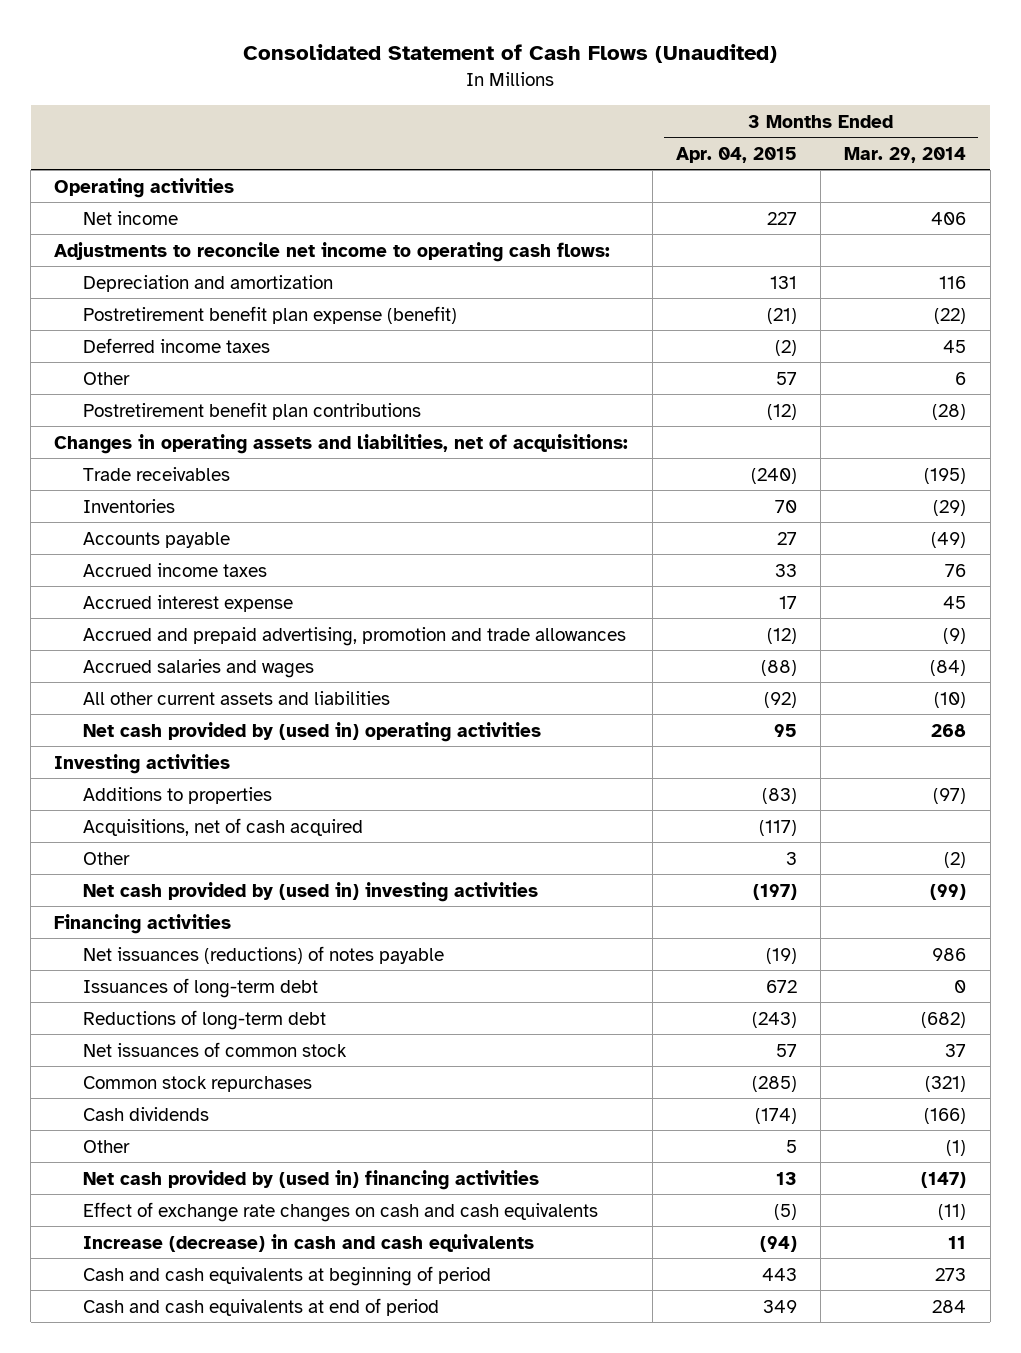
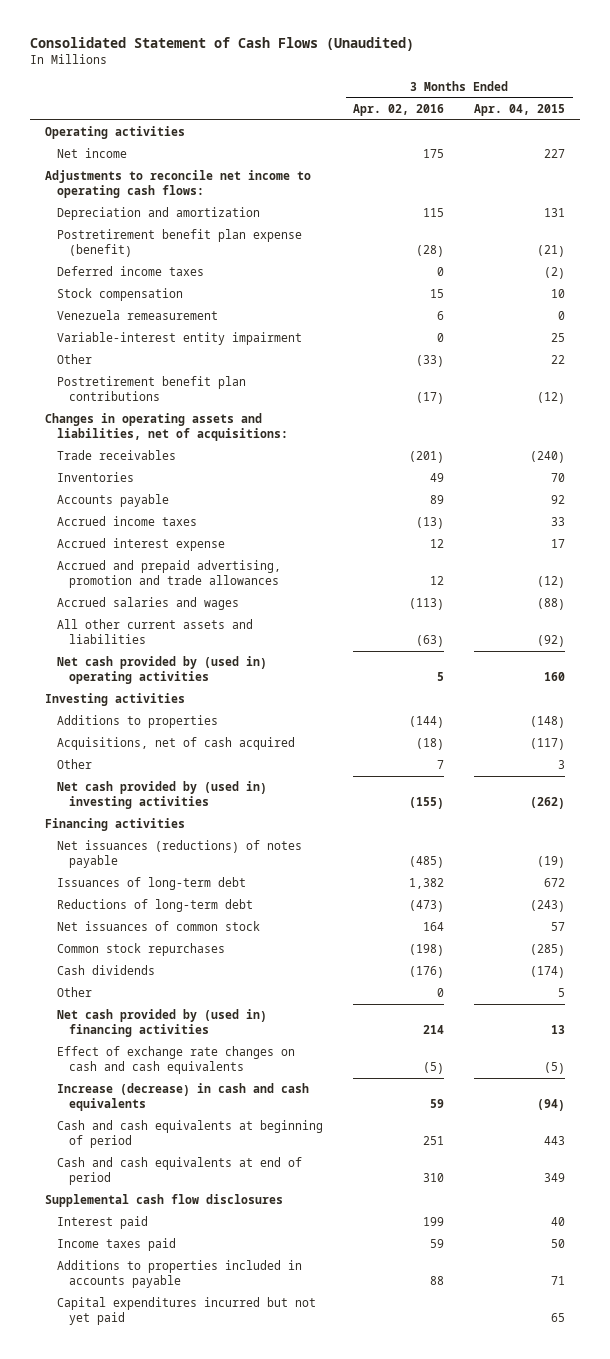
- | 3 Months Ended Apr. 04, 2015 | 3 Months Ended Mar. 29, 2014
+ | 3 Months Ended Apr. 02, 2016 | 3 Months Ended Apr. 04, 2015
- Other | 57 | 6
+ Stock compensation | 15 | 10
+ Venezuela remeasurement | 6 | 0
+ Variable-interest entity impairment | 0 | 25
+ Other | (33) | 22
- Accounts payable | 27 | (49)
+ Accounts payable | 89 | 92
- Net cash provided by (used in) operating activities | 95 | 268
+ Net cash provided by (used in) operating activities | 5 | 160
- Additions to properties | (83) | (97)
+ Additions to properties | (144) | (148)
- Net cash provided by (used in) investing activities | (197) | (99)
+ Net cash provided by (used in) investing activities | (155) | (262)
+ Supplemental cash flow disclosures
+ Interest paid | 199 | 40
+ Income taxes paid | 59 | 50
+ Additions to properties included in accounts payable | 88 | 71
+ Capital expenditures incurred but not yet paid | | 65

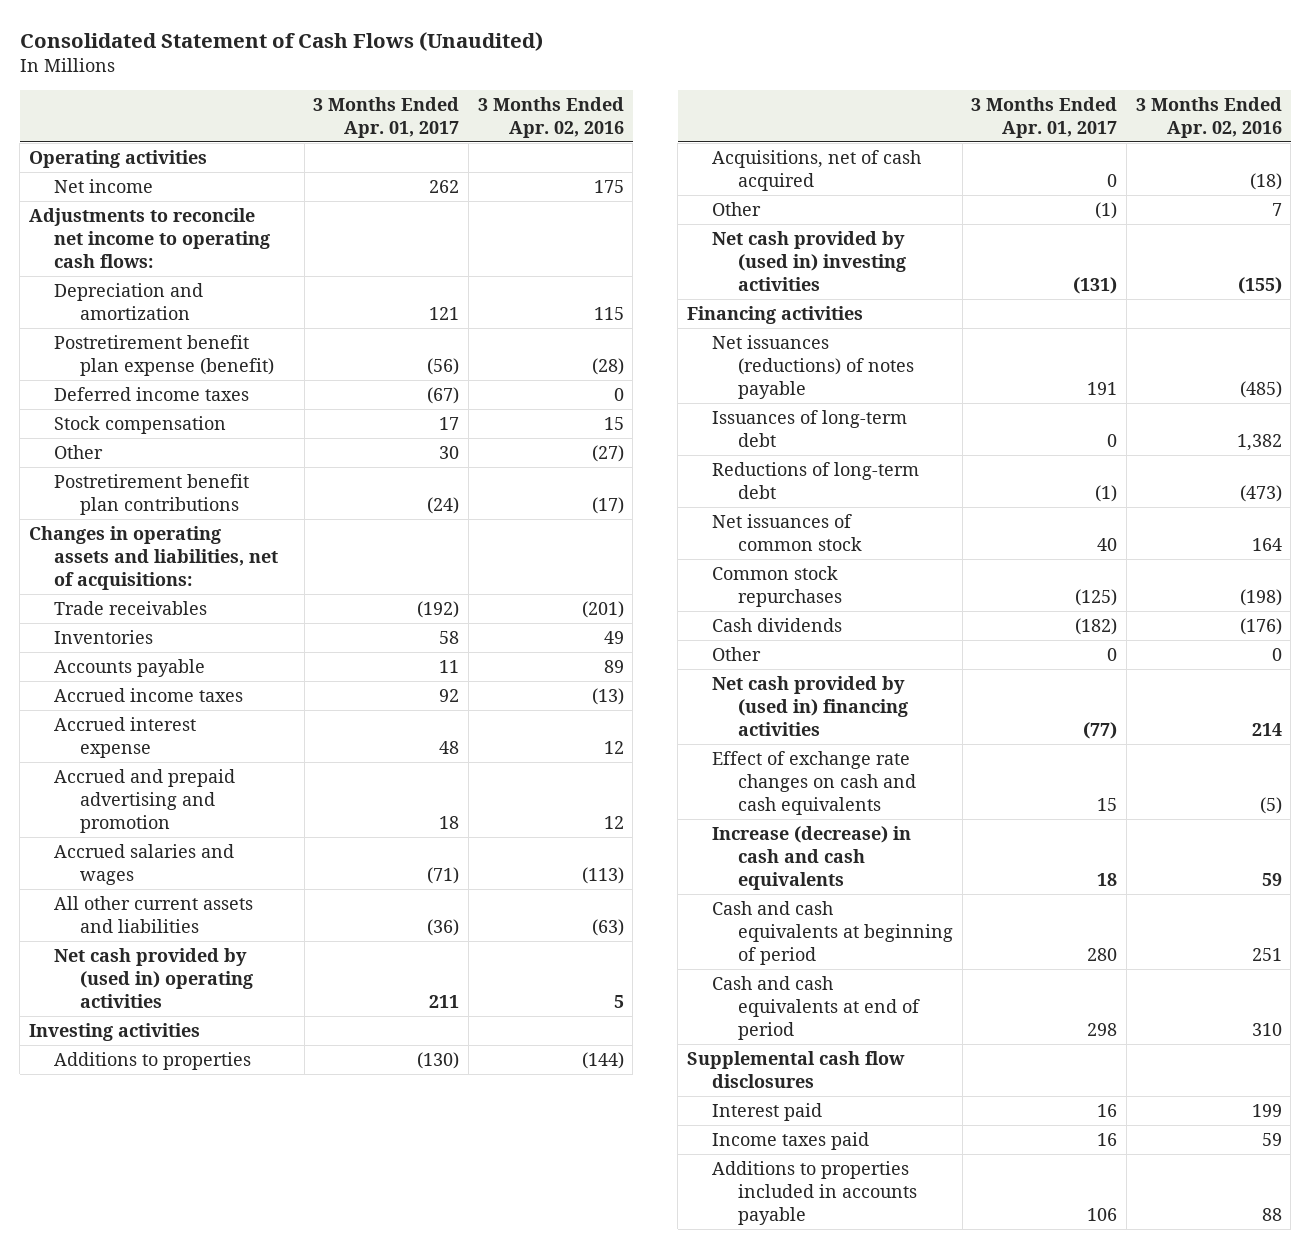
- | 3 Months Ended Apr. 02, 2016 | 3 Months Ended Apr. 04, 2015
+ | 3 Months Ended Apr. 01, 2017 | 3 Months Ended Apr. 02, 2016
- Venezuela remeasurement | 6 | 0
- Variable-interest entity impairment | 0 | 25
- Other | (33) | 22
+ Other | 30 | (27)
- Accrued and prepaid advertising, promotion and trade allowances | 12 | (12)
+ Accrued and prepaid advertising and promotion | 18 | 12
- Capital expenditures incurred but not yet paid | | 65

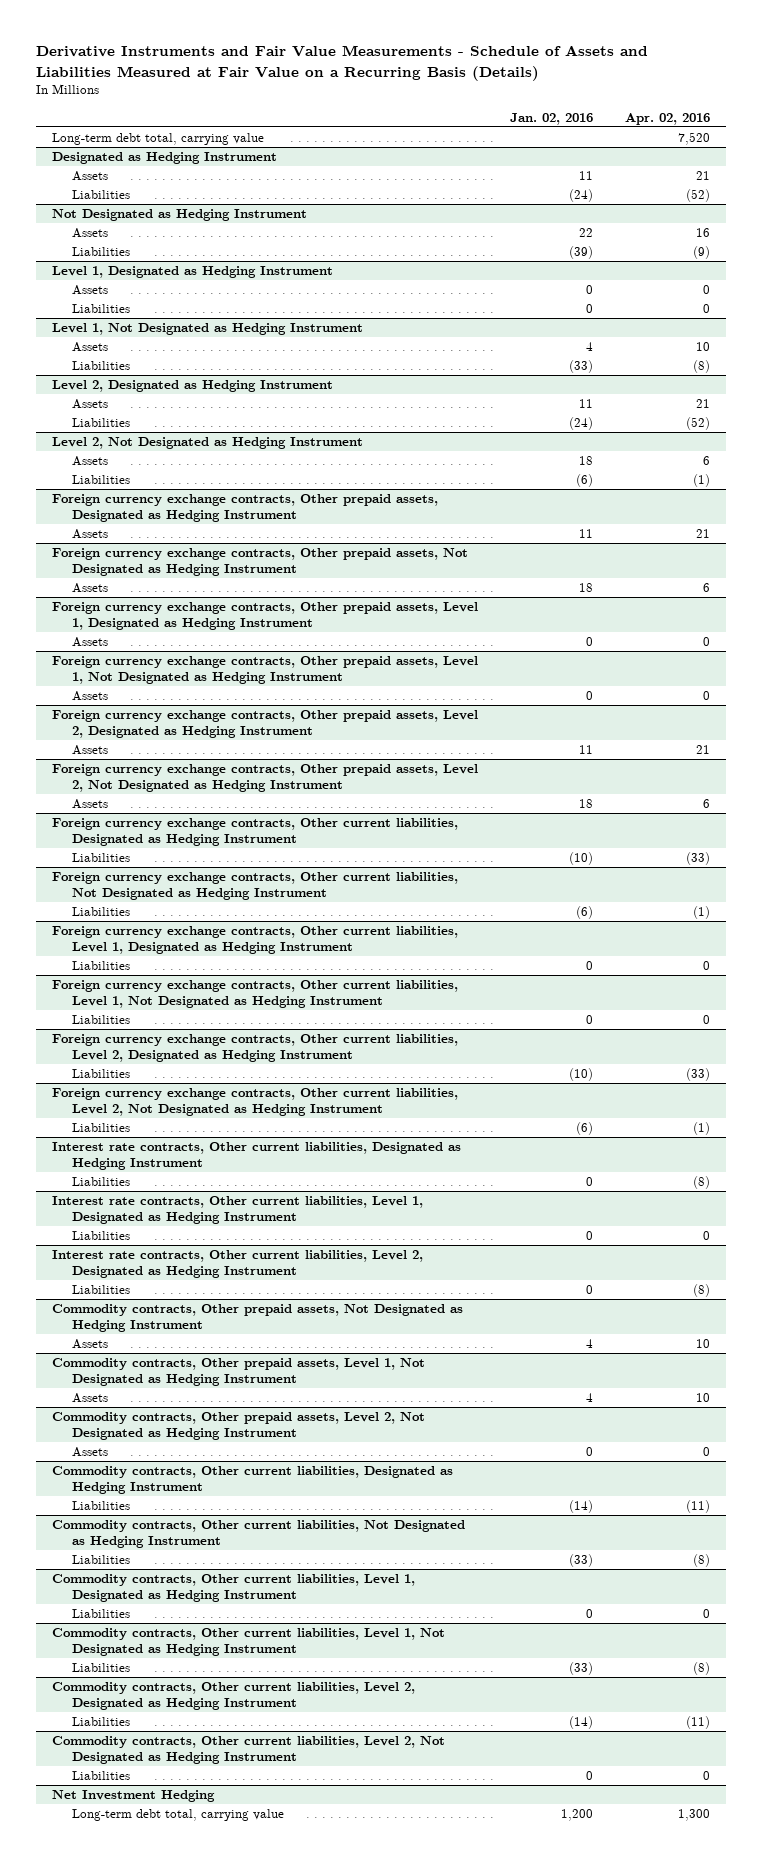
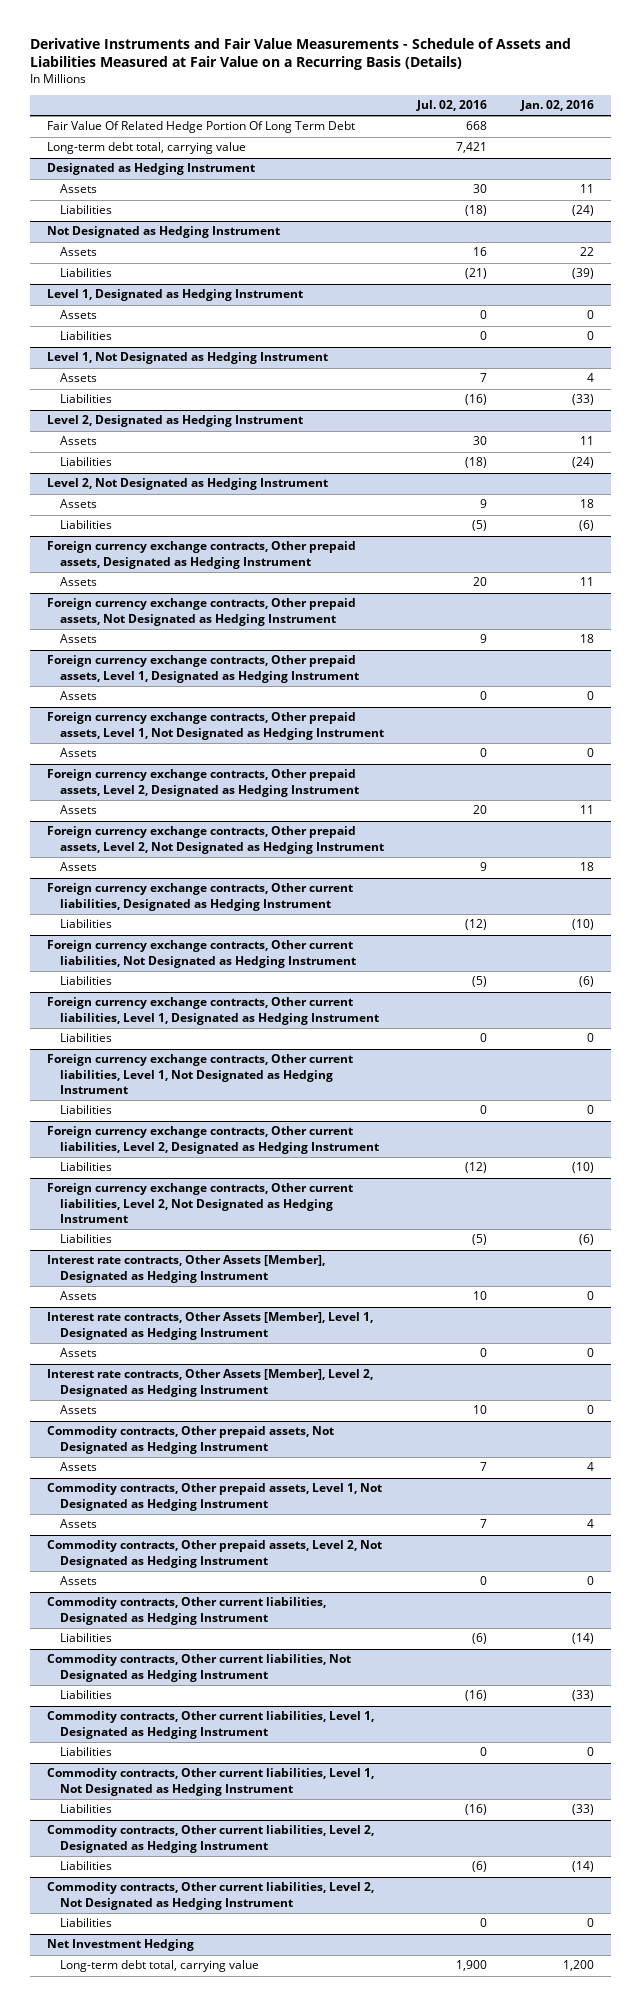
- | Jan. 02, 2016 | Apr. 02, 2016
+ | Jul. 02, 2016 | Jan. 02, 2016
+ Fair Value Of Related Hedge Portion Of Long Term Debt | 668 |
- Interest rate contracts, Other current liabilities, Designated as Hedging Instrument
- Liabilities | 0 | (8)
- Interest rate contracts, Other current liabilities, Level 1, Designated as Hedging Instrument
- Liabilities | 0 | 0
- Interest rate contracts, Other current liabilities, Level 2, Designated as Hedging Instrument
- Liabilities | 0 | (8)
+ Interest rate contracts, Other Assets [Member], Designated as Hedging Instrument
+ Assets | 10 | 0
+ Interest rate contracts, Other Assets [Member], Level 1, Designated as Hedging Instrument
+ Assets | 0 | 0
+ Interest rate contracts, Other Assets [Member], Level 2, Designated as Hedging Instrument
+ Assets | 10 | 0

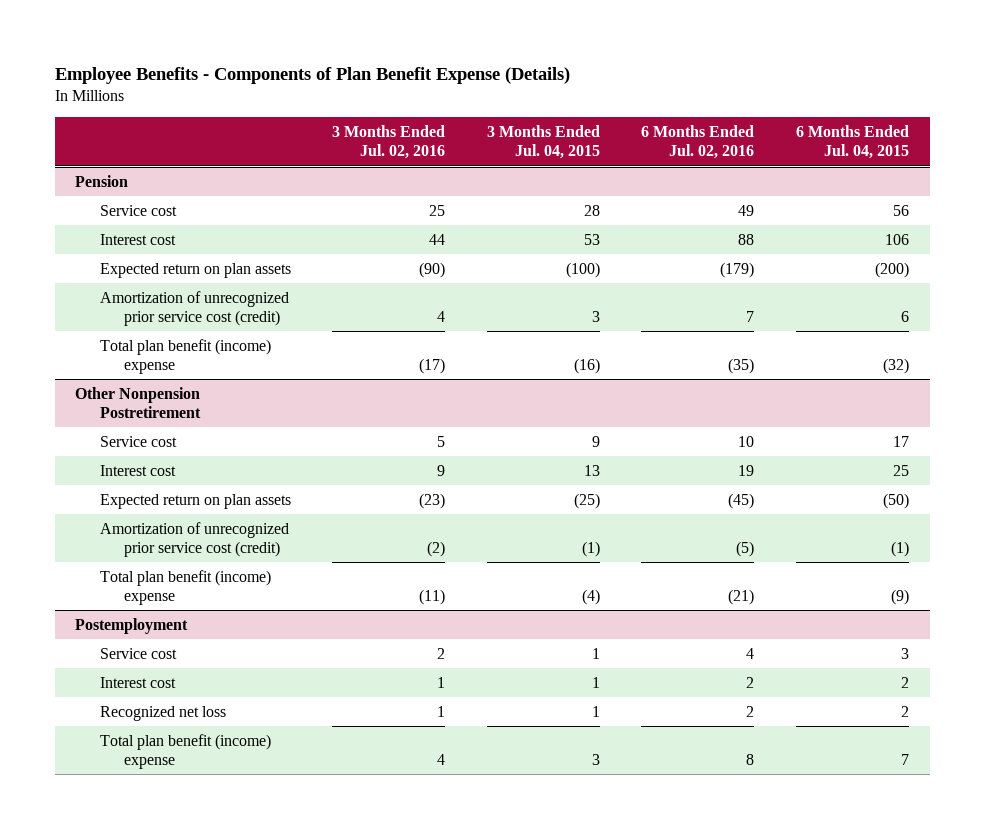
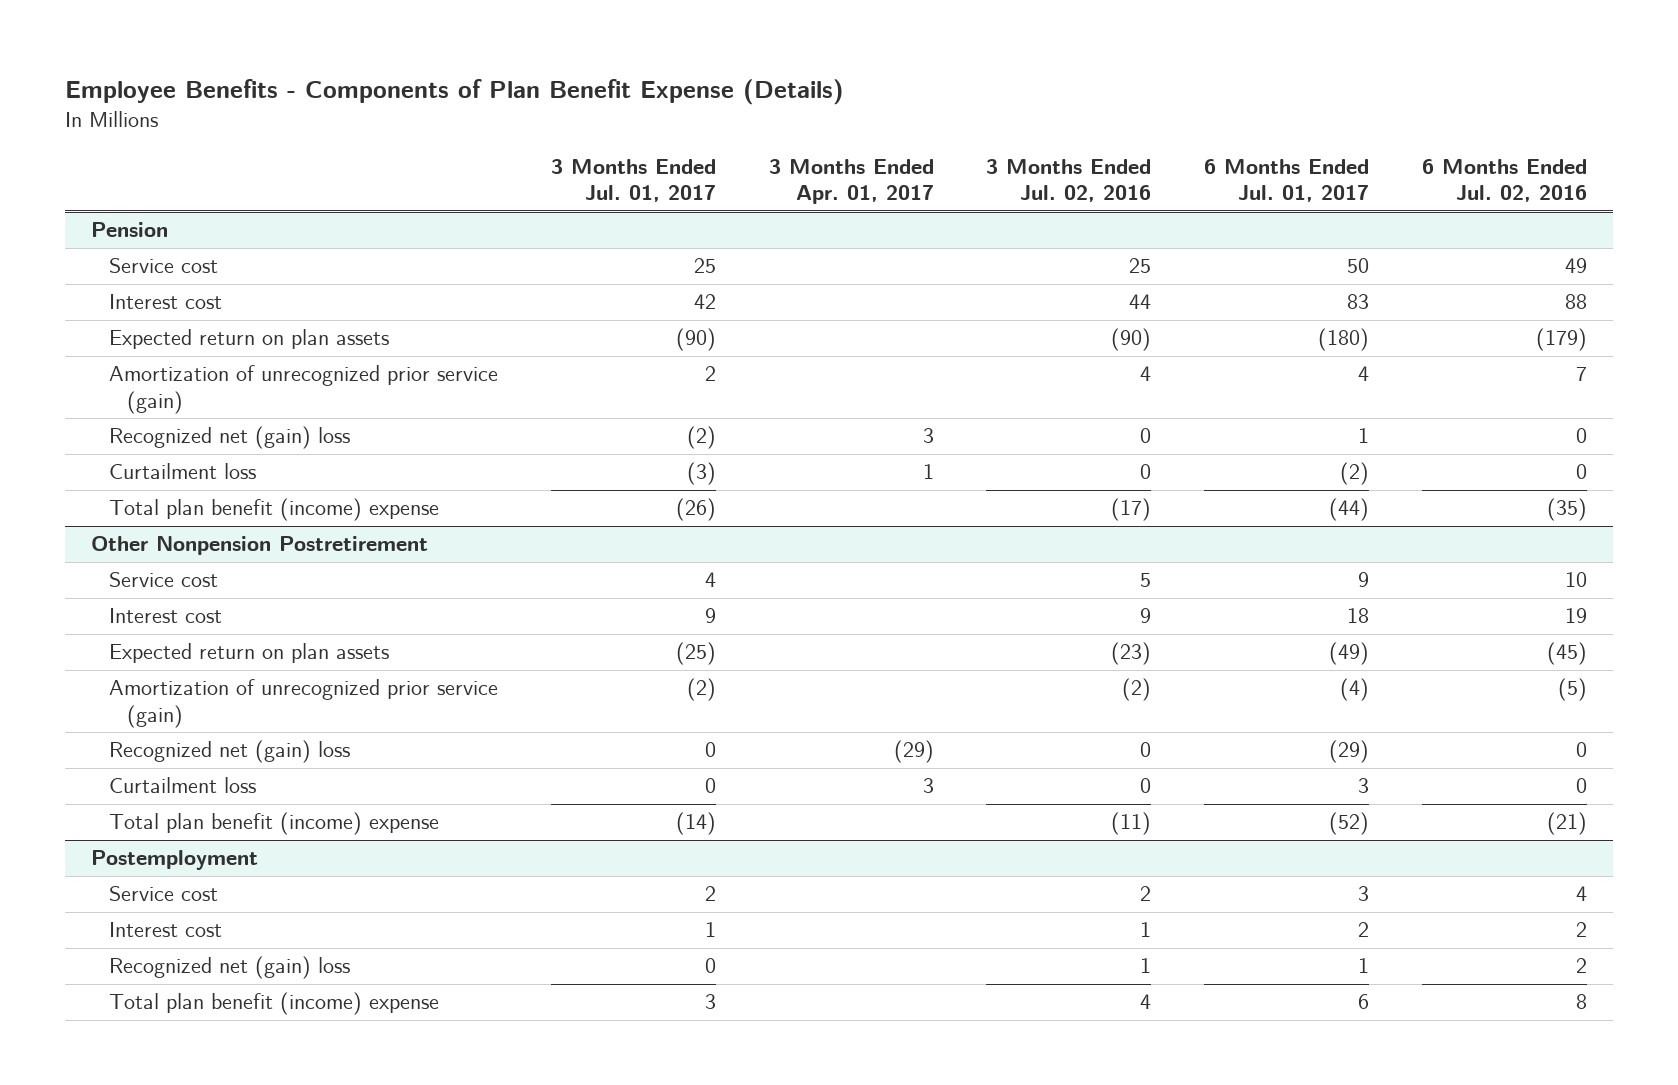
- | 3 Months Ended Jul. 02, 2016 | 3 Months Ended Jul. 04, 2015 | 6 Months Ended Jul. 02, 2016 | 6 Months Ended Jul. 04, 2015
+ | 3 Months Ended Jul. 01, 2017 | 3 Months Ended Apr. 01, 2017 | 3 Months Ended Jul. 02, 2016 | 6 Months Ended Jul. 01, 2017 | 6 Months Ended Jul. 02, 2016
@ Pension
- Amortization of unrecognized prior service cost (credit) | 4 | 3 | 7 | 6
+ Amortization of unrecognized prior service (gain) | 2 | | 4 | 4 | 7
+ Recognized net (gain) loss | (2) | 3 | 0 | 1 | 0
+ Curtailment loss | (3) | 1 | 0 | (2) | 0
@ Other Nonpension Postretirement
- Amortization of unrecognized prior service cost (credit) | (2) | (1) | (5) | (1)
+ Amortization of unrecognized prior service (gain) | (2) | | (2) | (4) | (5)
+ Recognized net (gain) loss | 0 | (29) | 0 | (29) | 0
+ Curtailment loss | 0 | 3 | 0 | 3 | 0
@ Postemployment
- Recognized net loss | 1 | 1 | 2 | 2
+ Recognized net (gain) loss | 0 | | 1 | 1 | 2

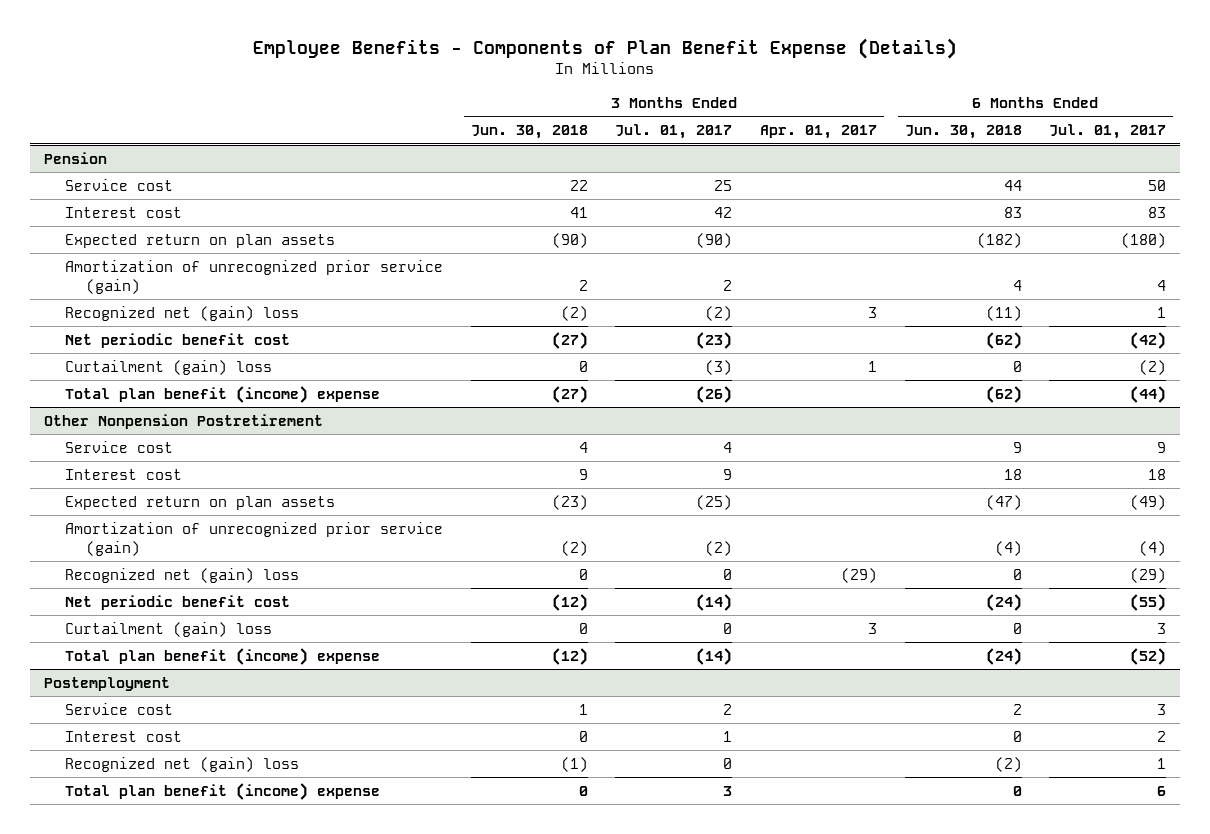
- | 3 Months Ended Jul. 01, 2017 | 3 Months Ended Apr. 01, 2017 | 3 Months Ended Jul. 02, 2016 | 6 Months Ended Jul. 01, 2017 | 6 Months Ended Jul. 02, 2016
+ | 3 Months Ended Jun. 30, 2018 | 3 Months Ended Jul. 01, 2017 | 3 Months Ended Apr. 01, 2017 | 6 Months Ended Jun. 30, 2018 | 6 Months Ended Jul. 01, 2017
@ Pension
- Curtailment loss | (3) | 1 | 0 | (2) | 0
+ Net periodic benefit cost | (27) | (23) | | (62) | (42)
+ Curtailment (gain) loss | 0 | (3) | 1 | 0 | (2)
@ Other Nonpension Postretirement
- Curtailment loss | 0 | 3 | 0 | 3 | 0
+ Net periodic benefit cost | (12) | (14) | | (24) | (55)
+ Curtailment (gain) loss | 0 | 0 | 3 | 0 | 3

